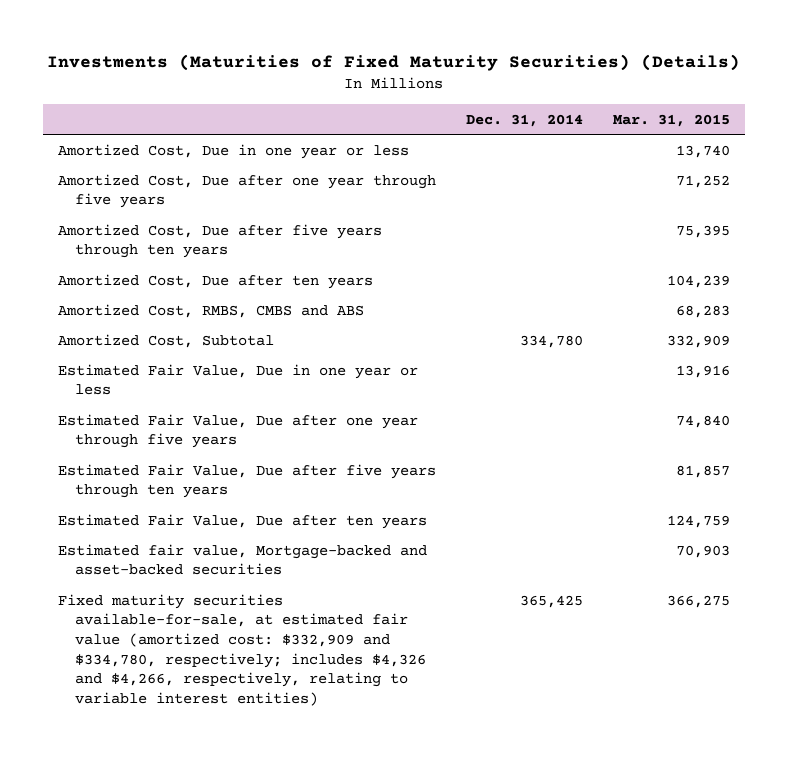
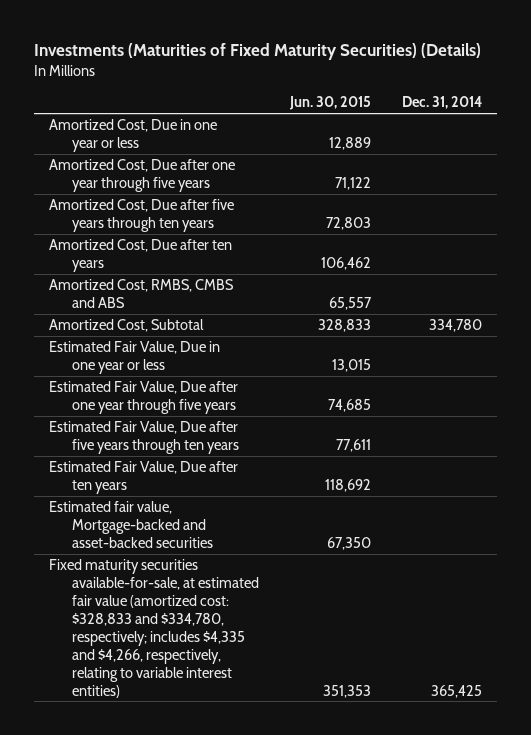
- | Dec. 31, 2014 | Mar. 31, 2015
+ | Jun. 30, 2015 | Dec. 31, 2014
- Fixed maturity securities available-for-sale, at estimated fair value (amortized cost: $332,909 and $334,780, respectively; includes $4,326 and $4,266, respectively, relating to variable interest entities) | 365,425 | 366,275
+ Fixed maturity securities available-for-sale, at estimated fair value (amortized cost: $328,833 and $334,780, respectively; includes $4,335 and $4,266, respectively, relating to variable interest entities) | 351,353 | 365,425

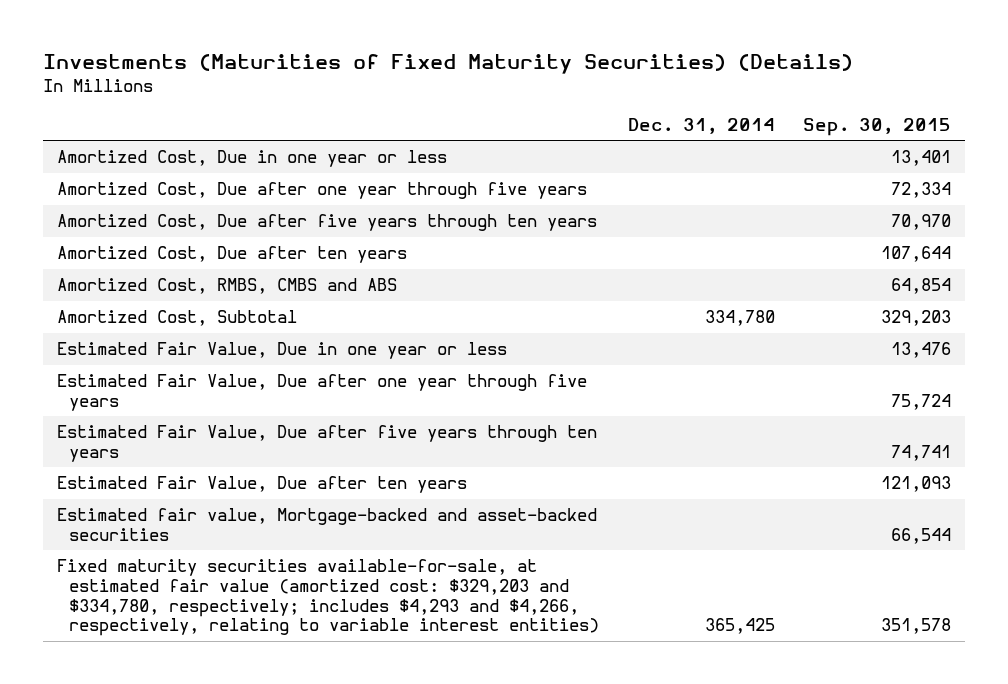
- | Jun. 30, 2015 | Dec. 31, 2014
+ | Dec. 31, 2014 | Sep. 30, 2015
- Fixed maturity securities available-for-sale, at estimated fair value (amortized cost: $328,833 and $334,780, respectively; includes $4,335 and $4,266, respectively, relating to variable interest entities) | 351,353 | 365,425
+ Fixed maturity securities available-for-sale, at estimated fair value (amortized cost: $329,203 and $334,780, respectively; includes $4,293 and $4,266, respectively, relating to variable interest entities) | 365,425 | 351,578

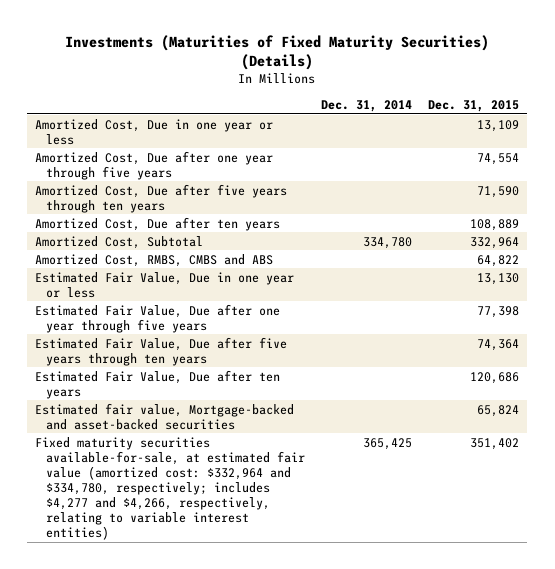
- | Dec. 31, 2014 | Sep. 30, 2015
+ | Dec. 31, 2014 | Dec. 31, 2015
moved down: Amortized Cost, RMBS, CMBS and ABS | | 64,822
- Fixed maturity securities available-for-sale, at estimated fair value (amortized cost: $329,203 and $334,780, respectively; includes $4,293 and $4,266, respectively, relating to variable interest entities) | 365,425 | 351,578
+ Fixed maturity securities available-for-sale, at estimated fair value (amortized cost: $332,964 and $334,780, respectively; includes $4,277 and $4,266, respectively, relating to variable interest entities) | 365,425 | 351,402

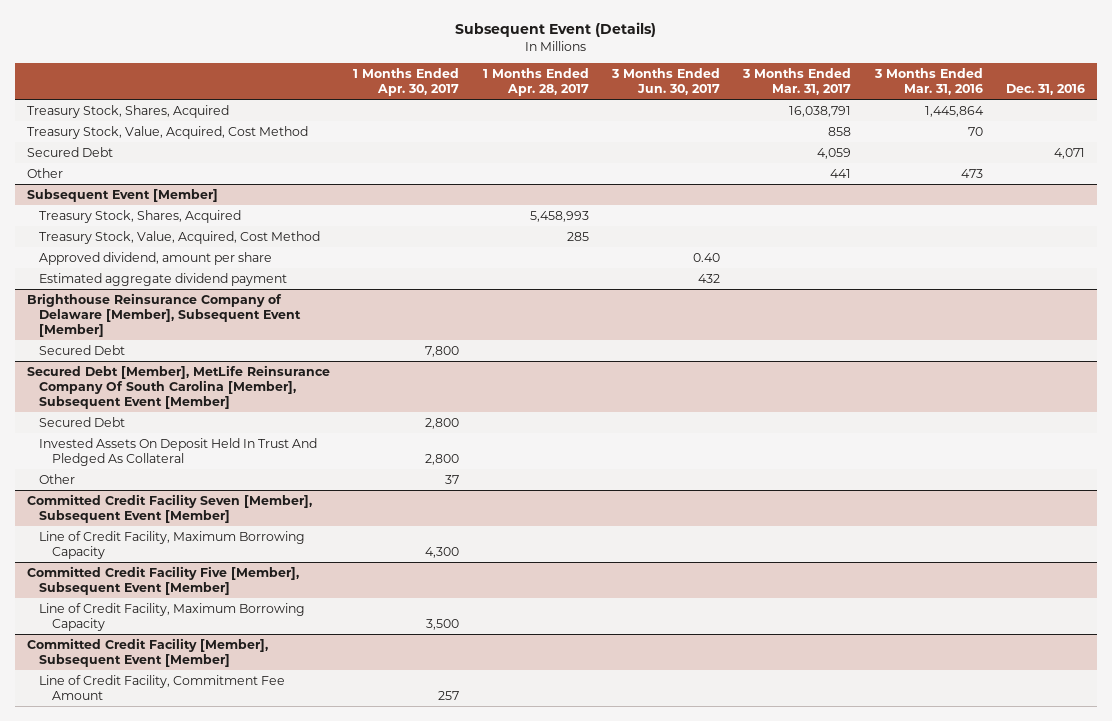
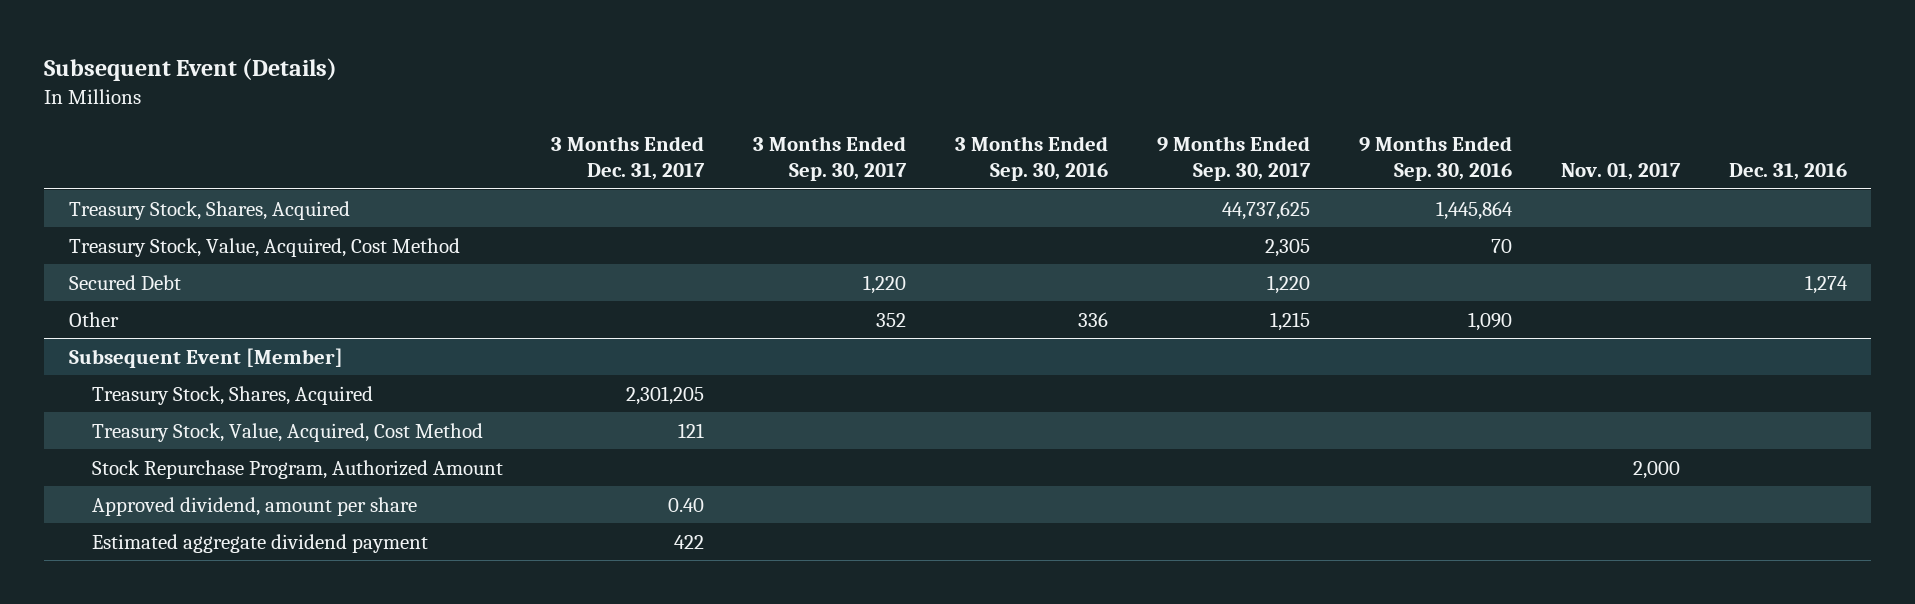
- | 1 Months Ended Apr. 30, 2017 | 1 Months Ended Apr. 28, 2017 | 3 Months Ended Jun. 30, 2017 | 3 Months Ended Mar. 31, 2017 | 3 Months Ended Mar. 31, 2016 | Dec. 31, 2016
+ | 3 Months Ended Dec. 31, 2017 | 3 Months Ended Sep. 30, 2017 | 3 Months Ended Sep. 30, 2016 | 9 Months Ended Sep. 30, 2017 | 9 Months Ended Sep. 30, 2016 | Nov. 01, 2017 | Dec. 31, 2016
- Secured Debt | | | | 4,059 | | 4,071
+ Secured Debt | | 1,220 | | 1,220 | | | 1,274
@ Subsequent Event [Member]
+ Stock Repurchase Program, Authorized Amount | | | | | | 2,000 |
- Brighthouse Reinsurance Company of Delaware [Member], Subsequent Event [Member]
- Secured Debt | 7,800 | | | | |
- Secured Debt [Member], MetLife Reinsurance Company Of South Carolina [Member], Subsequent Event [Member]
- Secured Debt | 2,800 | | | | |
- Invested Assets On Deposit Held In Trust And Pledged As Collateral | 2,800 | | | | |
- Other | 37 | | | | |
- Committed Credit Facility Seven [Member], Subsequent Event [Member]
- Line of Credit Facility, Maximum Borrowing Capacity | 4,300 | | | | |
- Committed Credit Facility Five [Member], Subsequent Event [Member]
- Line of Credit Facility, Maximum Borrowing Capacity | 3,500 | | | | |
- Committed Credit Facility [Member], Subsequent Event [Member]
- Line of Credit Facility, Commitment Fee Amount | 257 | | | | |

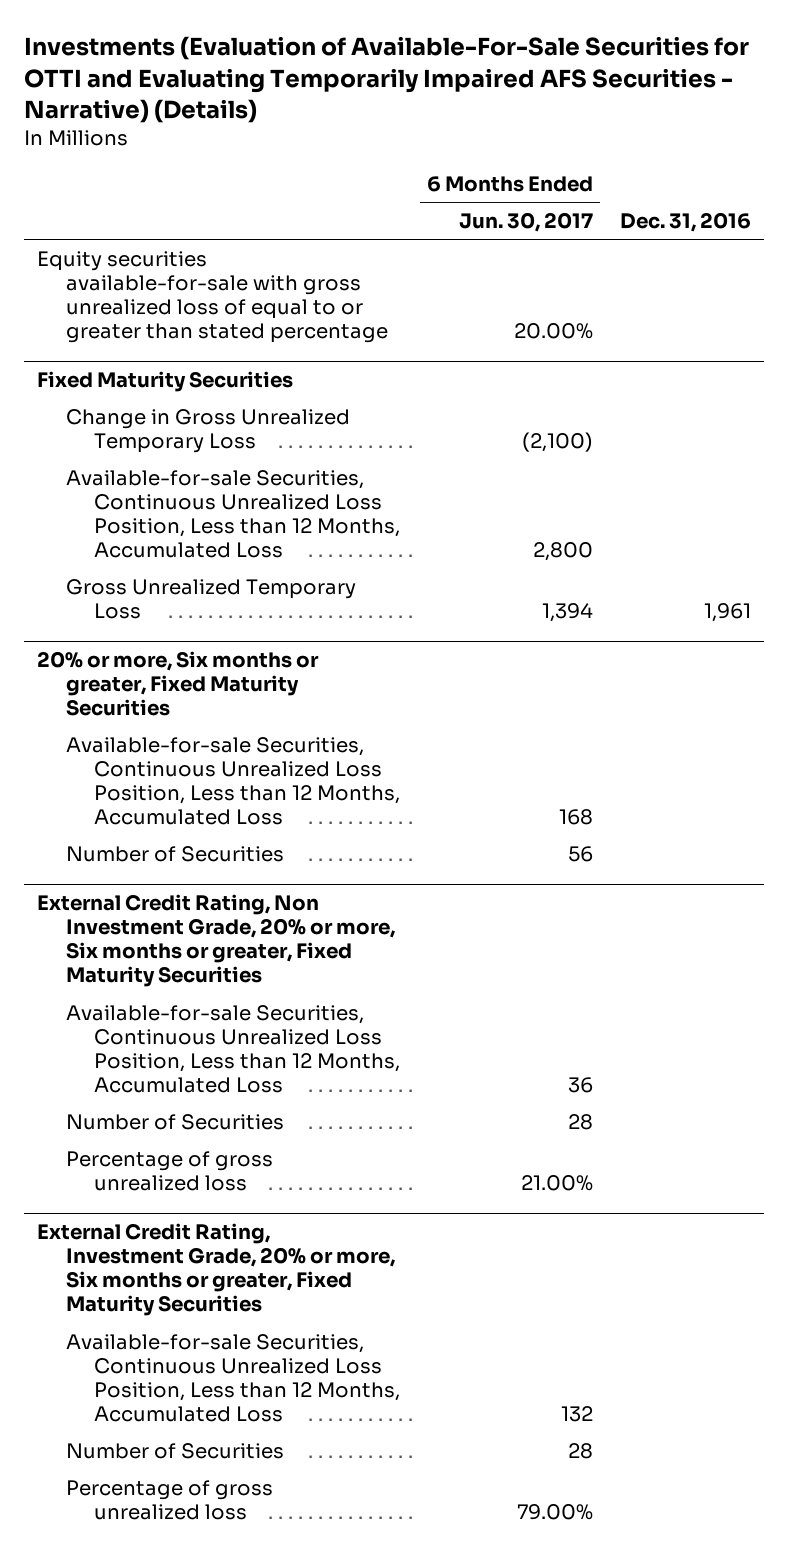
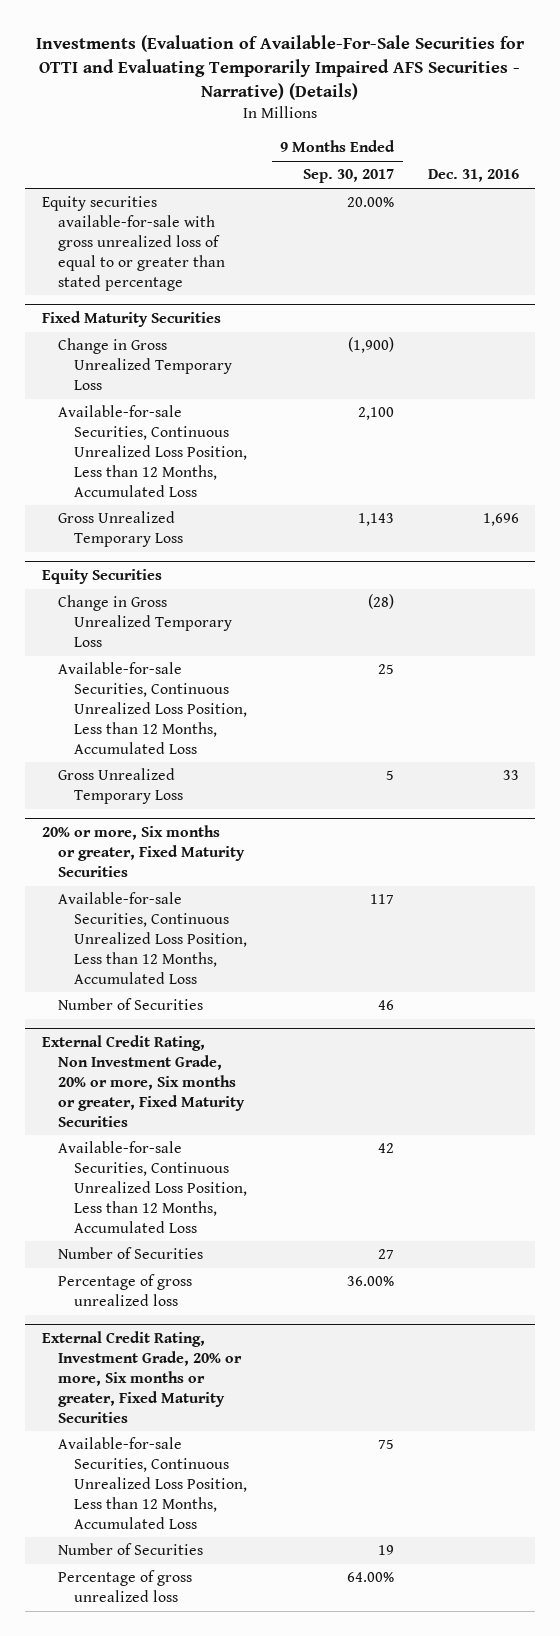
- | 6 Months Ended Jun. 30, 2017 | Dec. 31, 2016
+ | 9 Months Ended Sep. 30, 2017 | Dec. 31, 2016
@ Fixed Maturity Securities
- Gross Unrealized Temporary Loss | 1,394 | 1,961
+ Gross Unrealized Temporary Loss | 1,143 | 1,696
+ Equity Securities
+ Change in Gross Unrealized Temporary Loss | (28) |
+ Available-for-sale Securities, Continuous Unrealized Loss Position, Less than 12 Months, Accumulated Loss | 25 |
+ Gross Unrealized Temporary Loss | 5 | 33

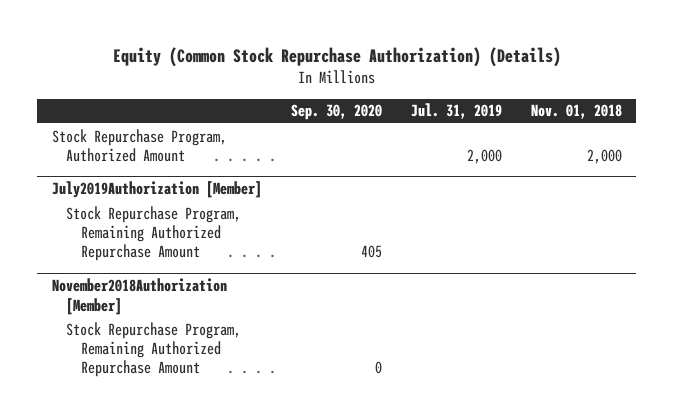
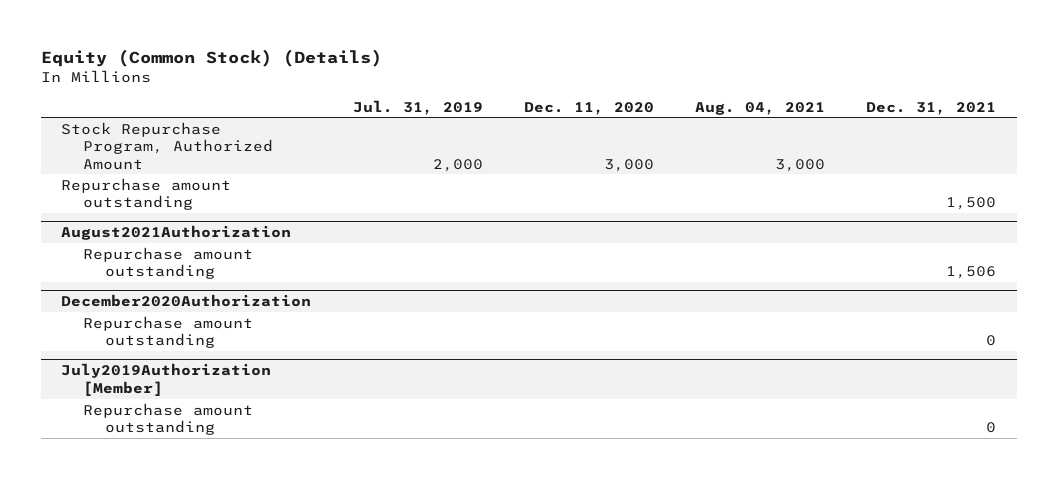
- Equity (Common Stock Repurchase Authorization) (Details)
+ Equity (Common Stock) (Details)
- | Sep. 30, 2020 | Jul. 31, 2019 | Nov. 01, 2018
+ | Jul. 31, 2019 | Dec. 11, 2020 | Aug. 04, 2021 | Dec. 31, 2021
+ Repurchase amount outstanding | | | | 1,500
+ August2021Authorization
+ Repurchase amount outstanding | | | | 1,506
+ December2020Authorization
+ Repurchase amount outstanding | | | | 0
@ July2019Authorization [Member]
- Stock Repurchase Program, Remaining Authorized Repurchase Amount | 405 | |
- November2018Authorization [Member]
- Stock Repurchase Program, Remaining Authorized Repurchase Amount | 0 | |
@ July2019Authorization [Member]
+ Repurchase amount outstanding | | | | 0

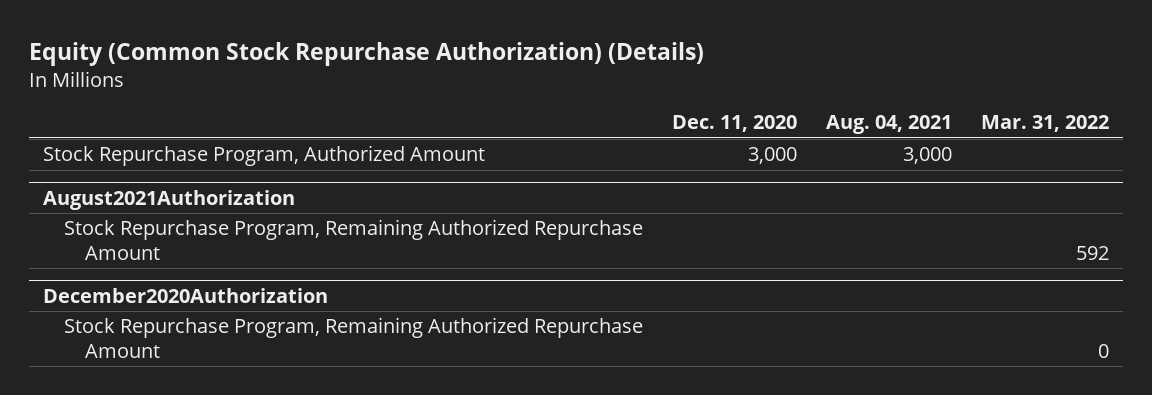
- Equity (Common Stock) (Details)
+ Equity (Common Stock Repurchase Authorization) (Details)
- | Jul. 31, 2019 | Dec. 11, 2020 | Aug. 04, 2021 | Dec. 31, 2021
+ | Dec. 11, 2020 | Aug. 04, 2021 | Mar. 31, 2022
- Repurchase amount outstanding | | | | 1,500
@ August2021Authorization
- Repurchase amount outstanding | | | | 1,506
+ Stock Repurchase Program, Remaining Authorized Repurchase Amount | | | 592
@ December2020Authorization
- Repurchase amount outstanding | | | | 0
- July2019Authorization [Member]
- Repurchase amount outstanding | | | | 0
@ December2020Authorization
+ Stock Repurchase Program, Remaining Authorized Repurchase Amount | | | 0

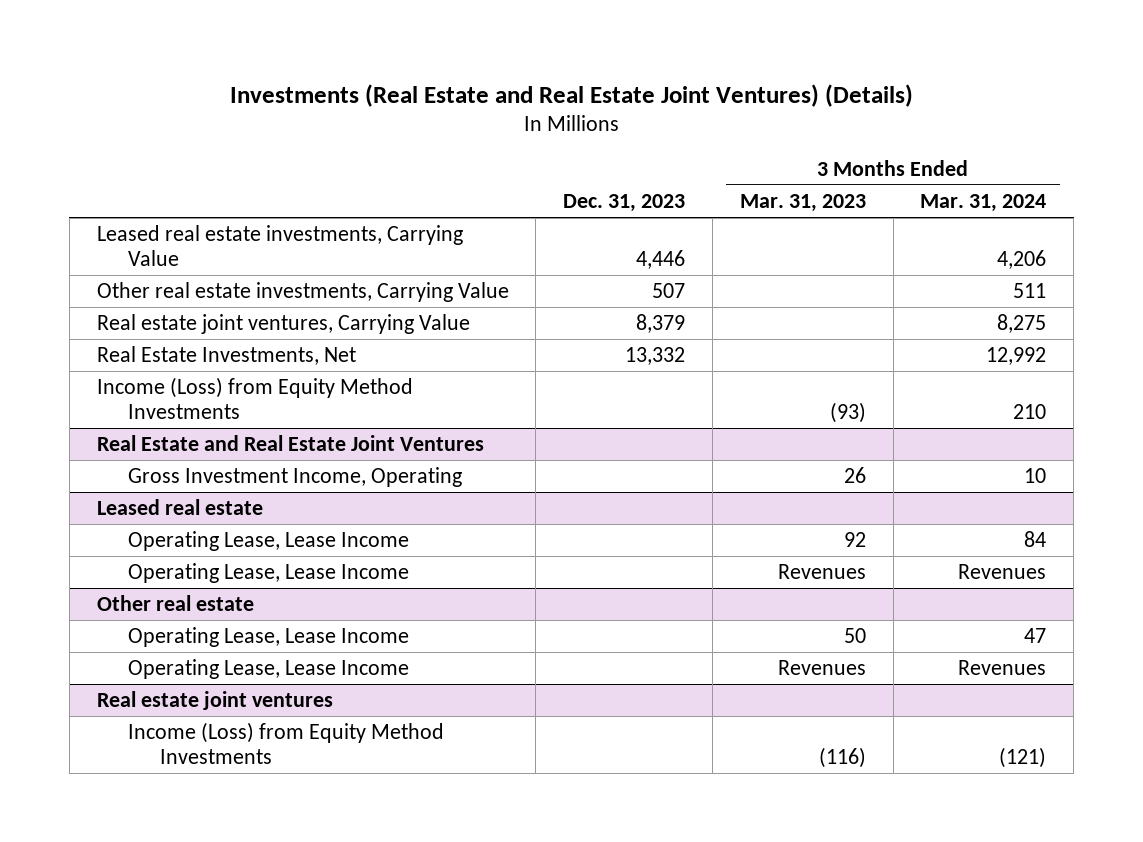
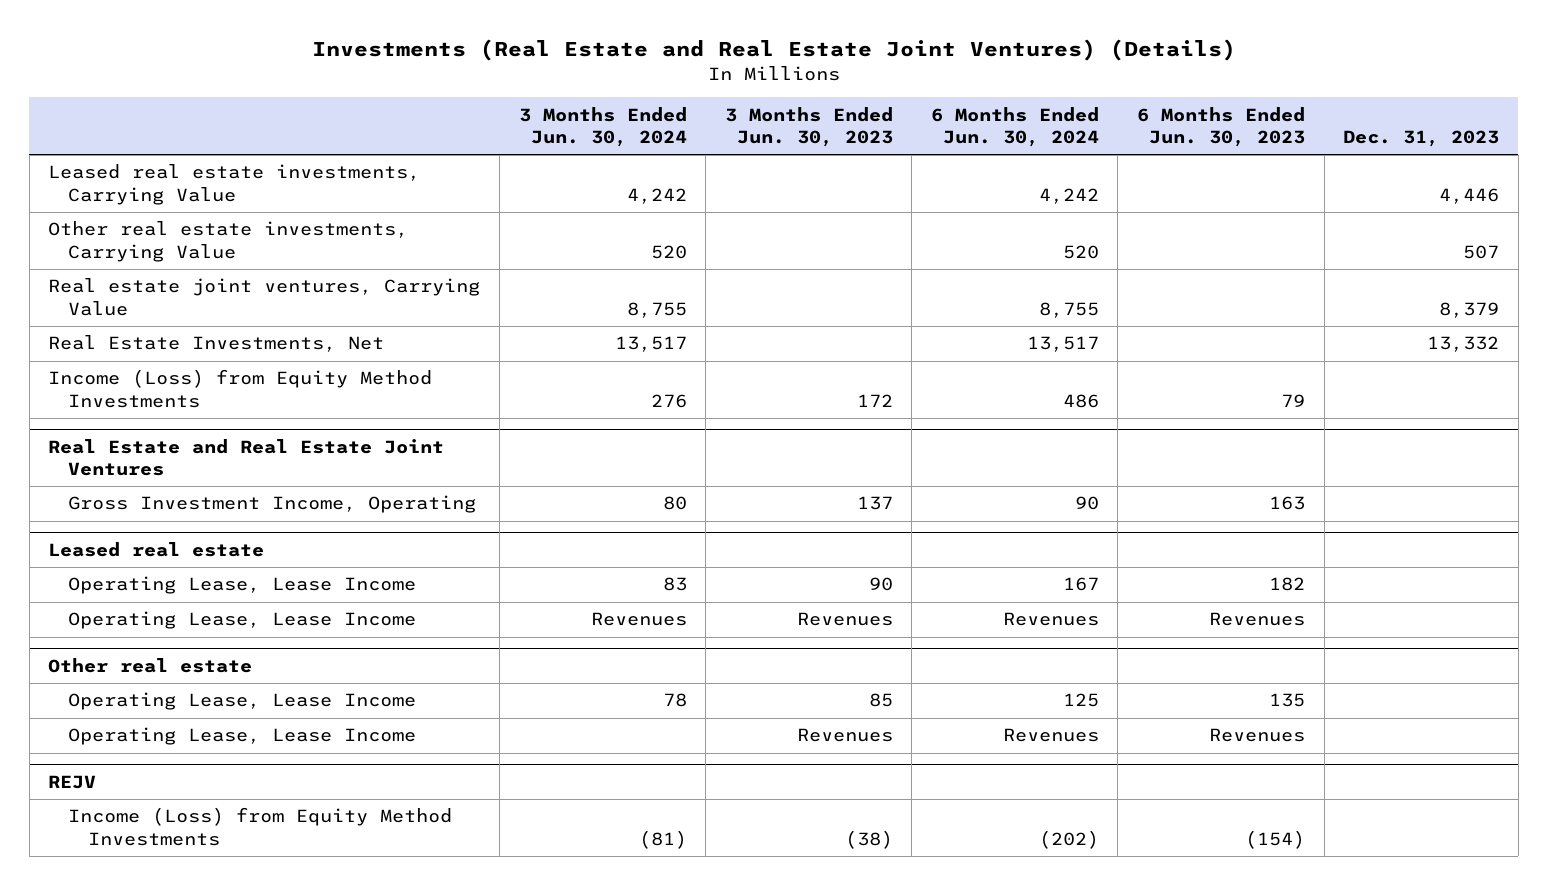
- | Dec. 31, 2023 | 3 Months Ended Mar. 31, 2023 | 3 Months Ended Mar. 31, 2024
+ | 3 Months Ended Jun. 30, 2024 | 3 Months Ended Jun. 30, 2023 | 6 Months Ended Jun. 30, 2024 | 6 Months Ended Jun. 30, 2023 | Dec. 31, 2023
- Real estate joint ventures
+ REJV

